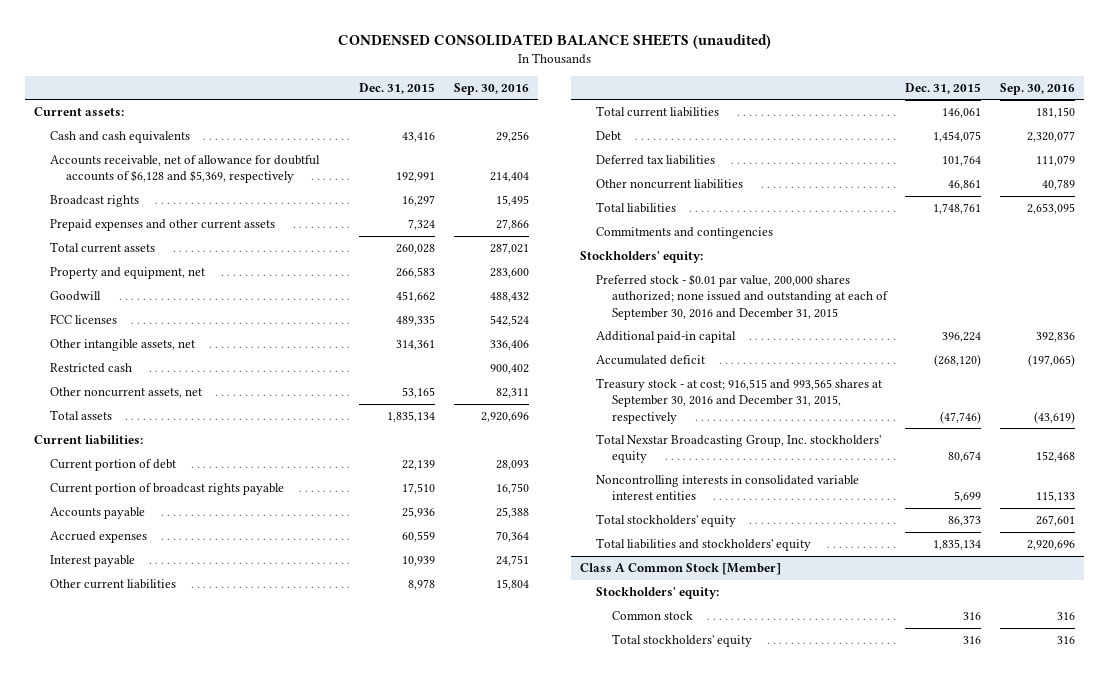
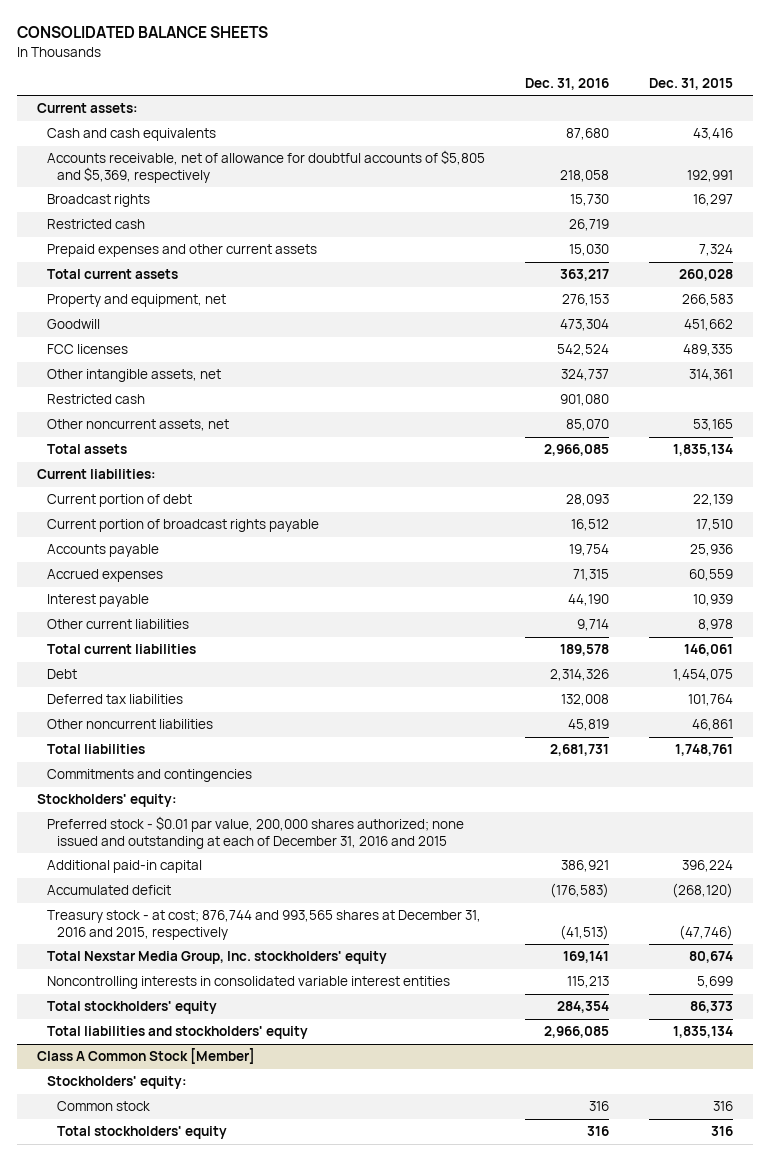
- CONDENSED CONSOLIDATED BALANCE SHEETS (unaudited)
+ CONSOLIDATED BALANCE SHEETS
- | Dec. 31, 2015 | Sep. 30, 2016
+ | Dec. 31, 2016 | Dec. 31, 2015
- Accounts receivable, net of allowance for doubtful accounts of $6,128 and $5,369, respectively | 192,991 | 214,404
+ Accounts receivable, net of allowance for doubtful accounts of $5,805 and $5,369, respectively | 218,058 | 192,991
+ Restricted cash | 26,719 |
- Preferred stock - $0.01 par value, 200,000 shares authorized; none issued and outstanding at each of September 30, 2016 and December 31, 2015
+ Preferred stock - $0.01 par value, 200,000 shares authorized; none issued and outstanding at each of December 31, 2016 and 2015
- Treasury stock - at cost; 916,515 and 993,565 shares at September 30, 2016 and December 31, 2015, respectively | (47,746) | (43,619)
- Total Nexstar Broadcasting Group, Inc. stockholders' equity | 80,674 | 152,468
+ Treasury stock - at cost; 876,744 and 993,565 shares at December 31, 2016 and 2015, respectively | (41,513) | (47,746)
+ Total Nexstar Media Group, Inc. stockholders' equity | 169,141 | 80,674

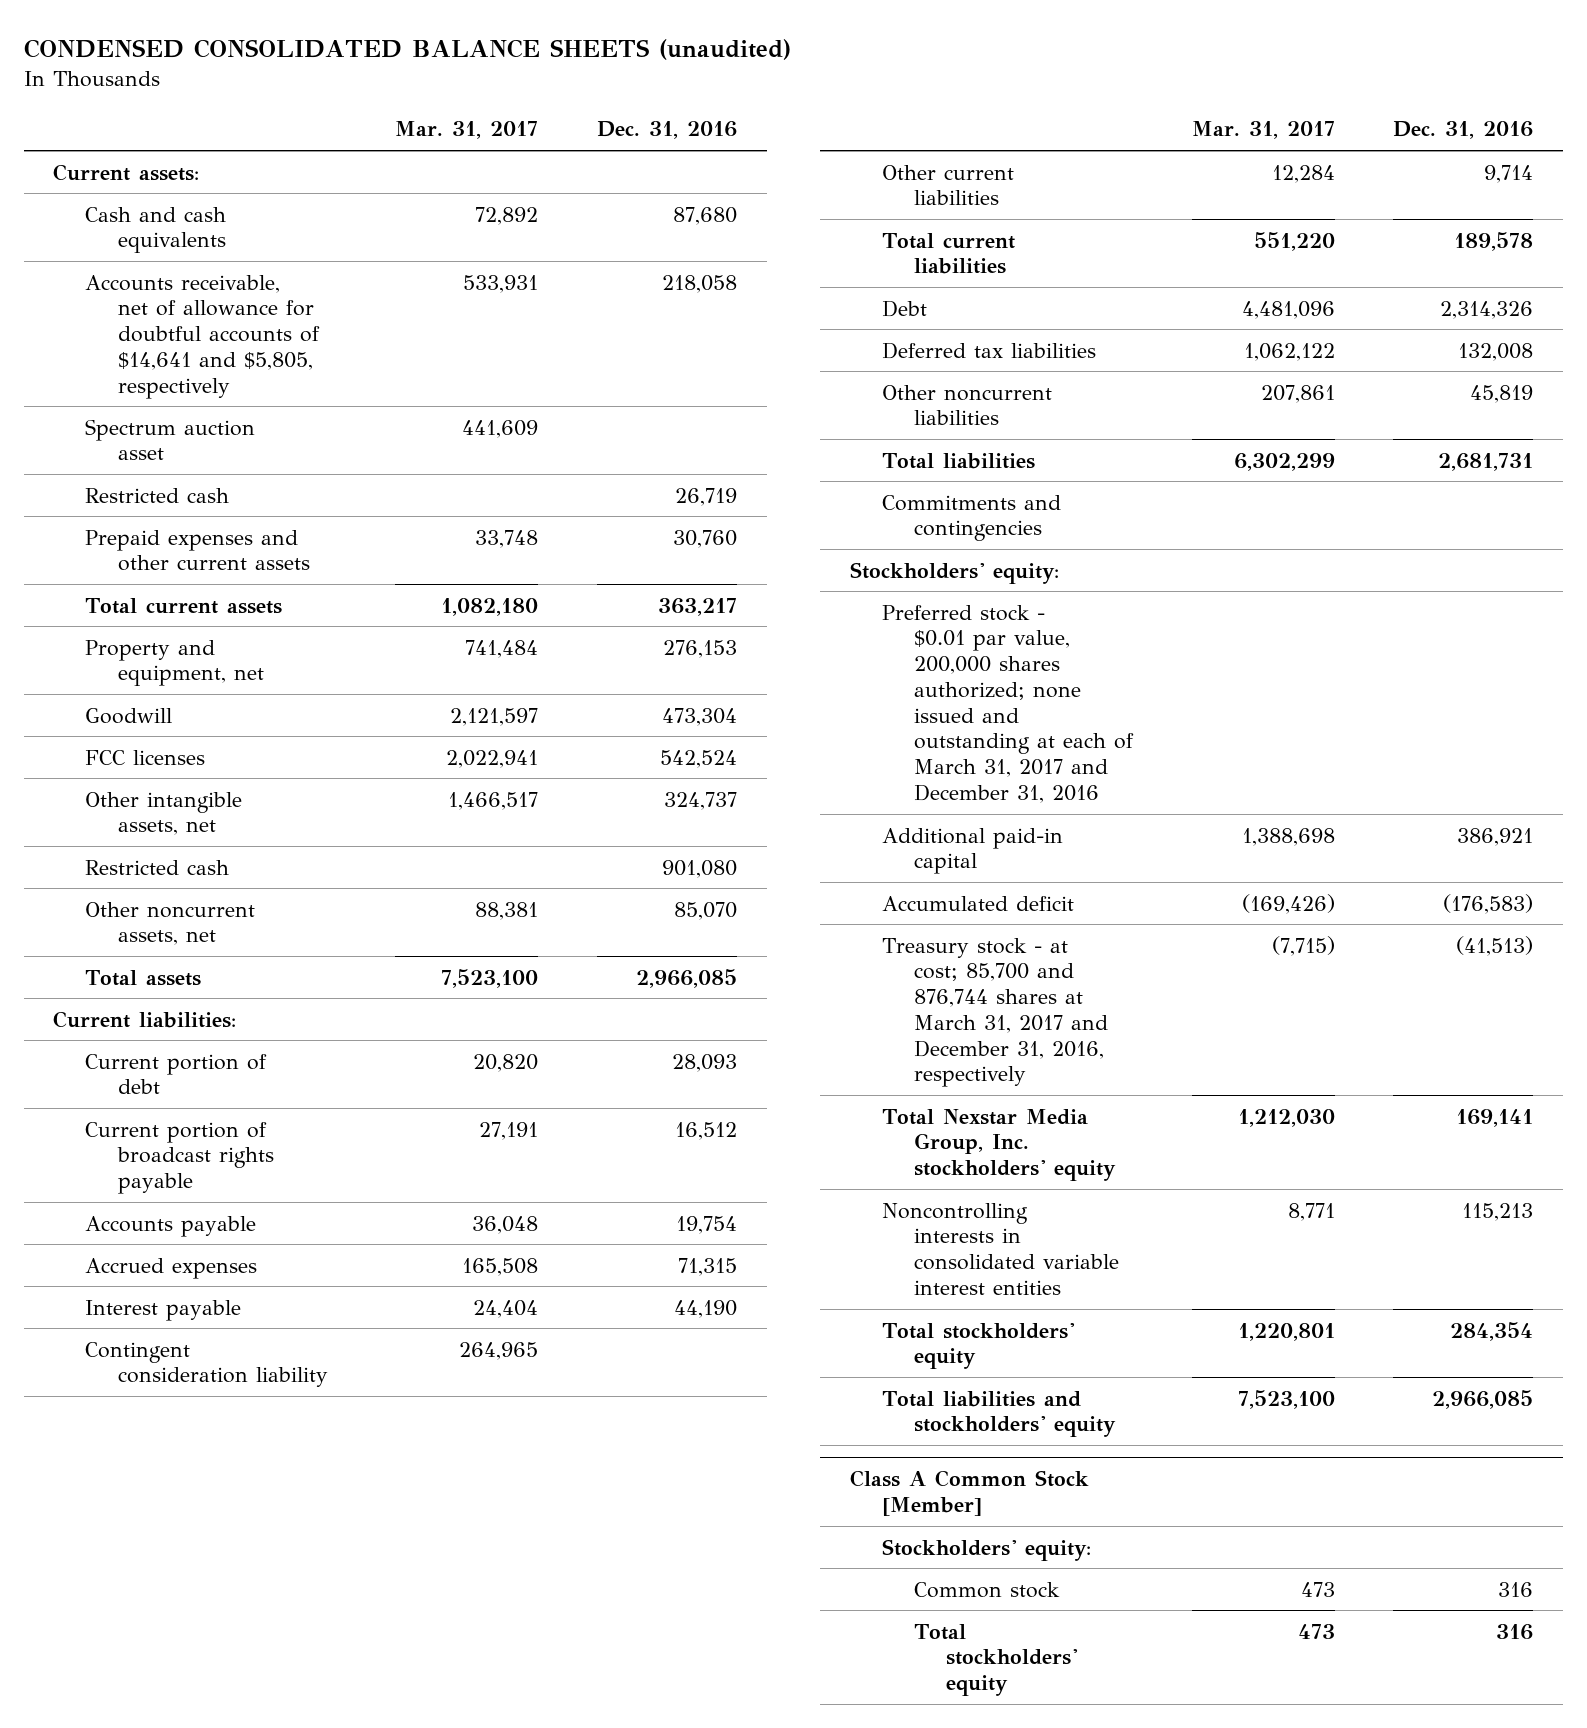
- CONSOLIDATED BALANCE SHEETS
+ CONDENSED CONSOLIDATED BALANCE SHEETS (unaudited)
- | Dec. 31, 2016 | Dec. 31, 2015
+ | Mar. 31, 2017 | Dec. 31, 2016
- Accounts receivable, net of allowance for doubtful accounts of $5,805 and $5,369, respectively | 218,058 | 192,991
- Broadcast rights | 15,730 | 16,297
+ Accounts receivable, net of allowance for doubtful accounts of $14,641 and $5,805, respectively | 533,931 | 218,058
+ Spectrum auction asset | 441,609 |
- Prepaid expenses and other current assets | 15,030 | 7,324
+ Prepaid expenses and other current assets | 33,748 | 30,760
+ Contingent consideration liability | 264,965 |
- Preferred stock - $0.01 par value, 200,000 shares authorized; none issued and outstanding at each of December 31, 2016 and 2015
+ Preferred stock - $0.01 par value, 200,000 shares authorized; none issued and outstanding at each of March 31, 2017 and December 31, 2016
- Treasury stock - at cost; 876,744 and 993,565 shares at December 31, 2016 and 2015, respectively | (41,513) | (47,746)
+ Treasury stock - at cost; 85,700 and 876,744 shares at March 31, 2017 and December 31, 2016, respectively | (7,715) | (41,513)

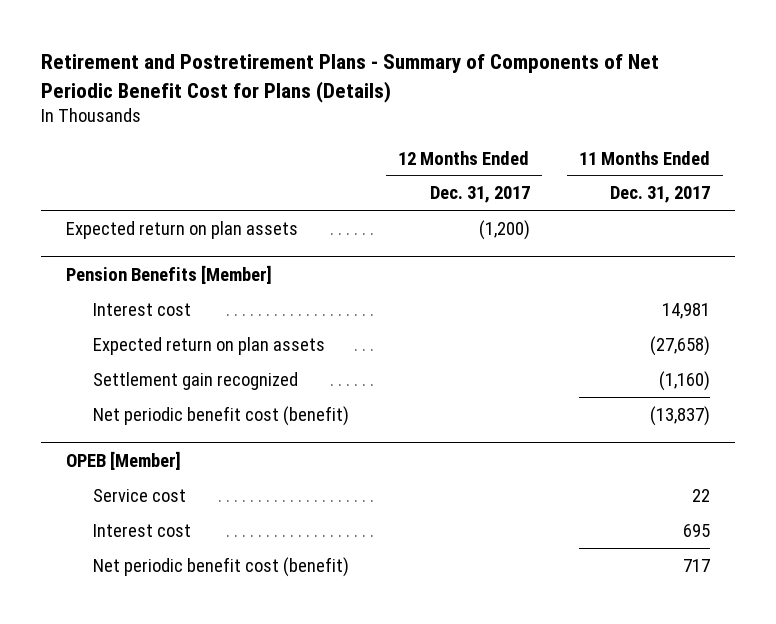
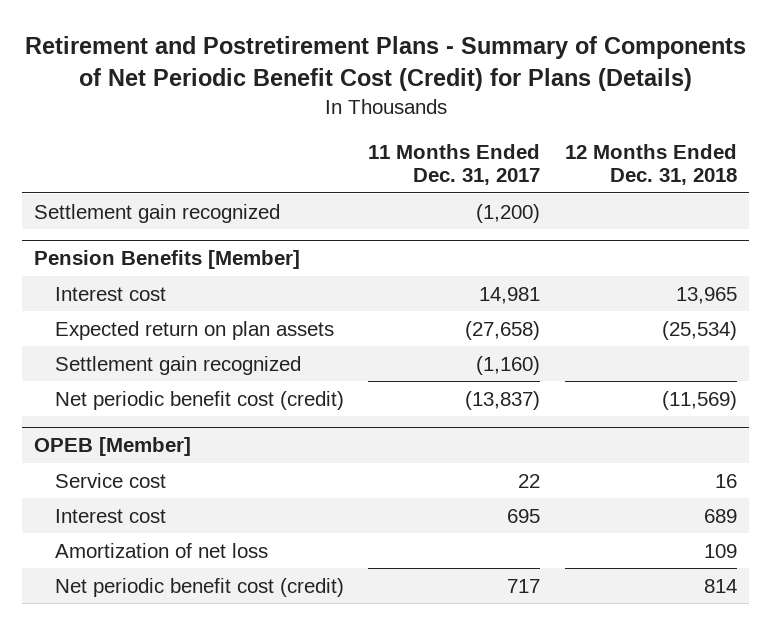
- Retirement and Postretirement Plans - Summary of Components of Net Periodic Benefit Cost for Plans (Details)
+ Retirement and Postretirement Plans - Summary of Components of Net Periodic Benefit Cost (Credit) for Plans (Details)
- | 12 Months Ended Dec. 31, 2017 | 11 Months Ended Dec. 31, 2017
+ | 11 Months Ended Dec. 31, 2017 | 12 Months Ended Dec. 31, 2018
- Expected return on plan assets | (1,200) |
+ Settlement gain recognized | (1,200) |
@ Pension Benefits [Member]
- Net periodic benefit cost (benefit) | | (13,837)
+ Net periodic benefit cost (credit) | (13,837) | (11,569)
@ OPEB [Member]
- Net periodic benefit cost (benefit) | | 717
+ Amortization of net loss | | 109
+ Net periodic benefit cost (credit) | 717 | 814

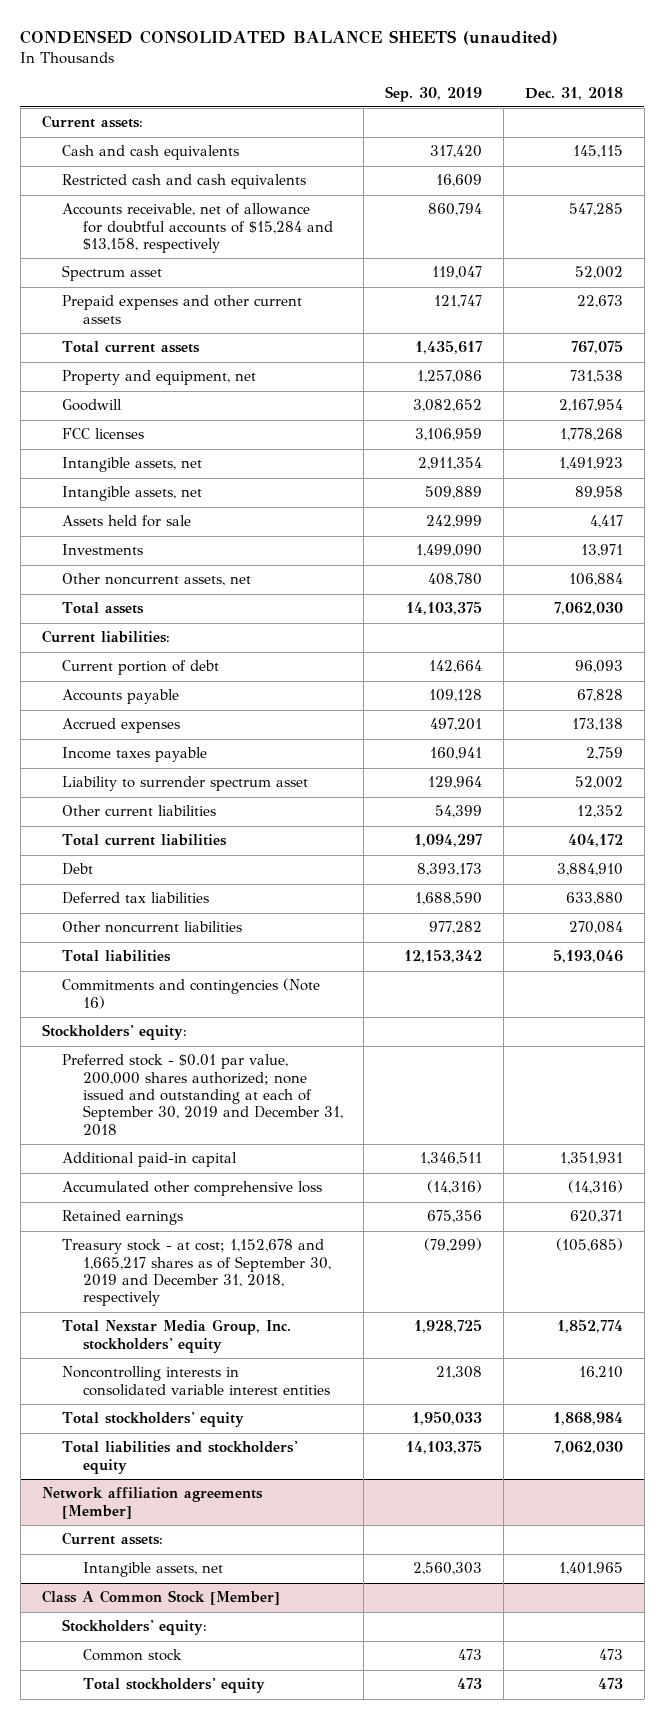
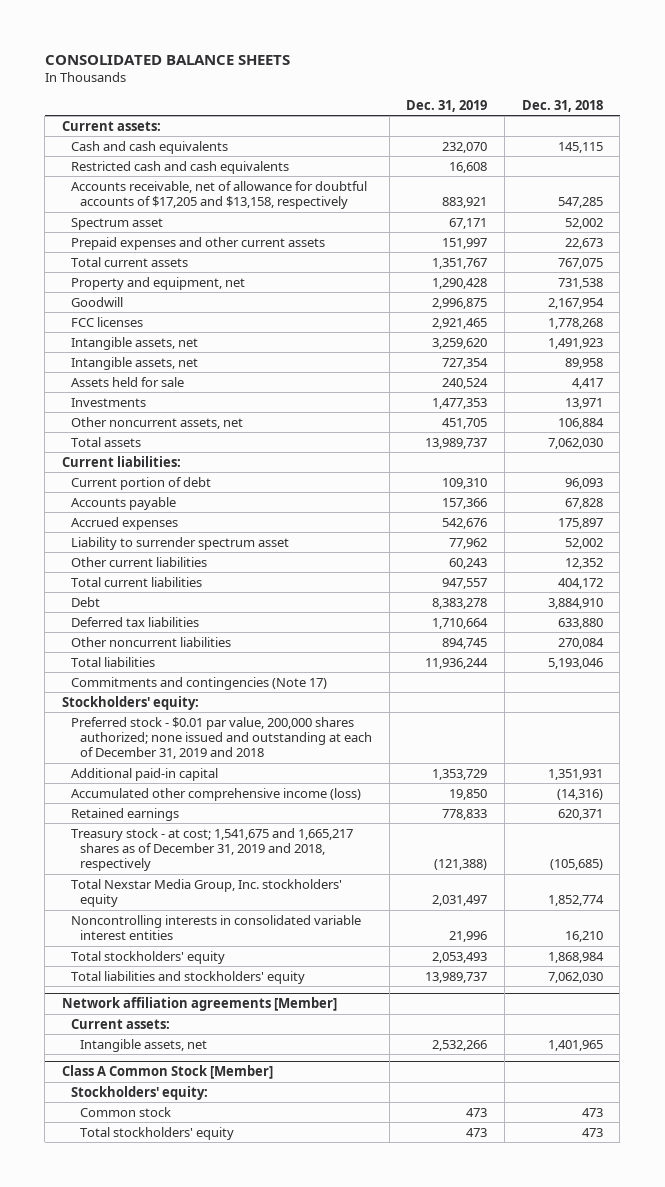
- CONDENSED CONSOLIDATED BALANCE SHEETS (unaudited)
+ CONSOLIDATED BALANCE SHEETS
- | Sep. 30, 2019 | Dec. 31, 2018
+ | Dec. 31, 2019 | Dec. 31, 2018
- Accounts receivable, net of allowance for doubtful accounts of $15,284 and $13,158, respectively | 860,794 | 547,285
+ Accounts receivable, net of allowance for doubtful accounts of $17,205 and $13,158, respectively | 883,921 | 547,285
- Accrued expenses | 497,201 | 173,138
- Income taxes payable | 160,941 | 2,759
+ Accrued expenses | 542,676 | 175,897
- Commitments and contingencies (Note 16)
+ Commitments and contingencies (Note 17)
- Preferred stock - $0.01 par value, 200,000 shares authorized; none issued and outstanding at each of September 30, 2019 and December 31, 2018
+ Preferred stock - $0.01 par value, 200,000 shares authorized; none issued and outstanding at each of December 31, 2019 and 2018
- Accumulated other comprehensive loss | (14,316) | (14,316)
+ Accumulated other comprehensive income (loss) | 19,850 | (14,316)
- Treasury stock - at cost; 1,152,678 and 1,665,217 shares as of September 30, 2019 and December 31, 2018, respectively | (79,299) | (105,685)
+ Treasury stock - at cost; 1,541,675 and 1,665,217 shares as of December 31, 2019 and 2018, respectively | (121,388) | (105,685)

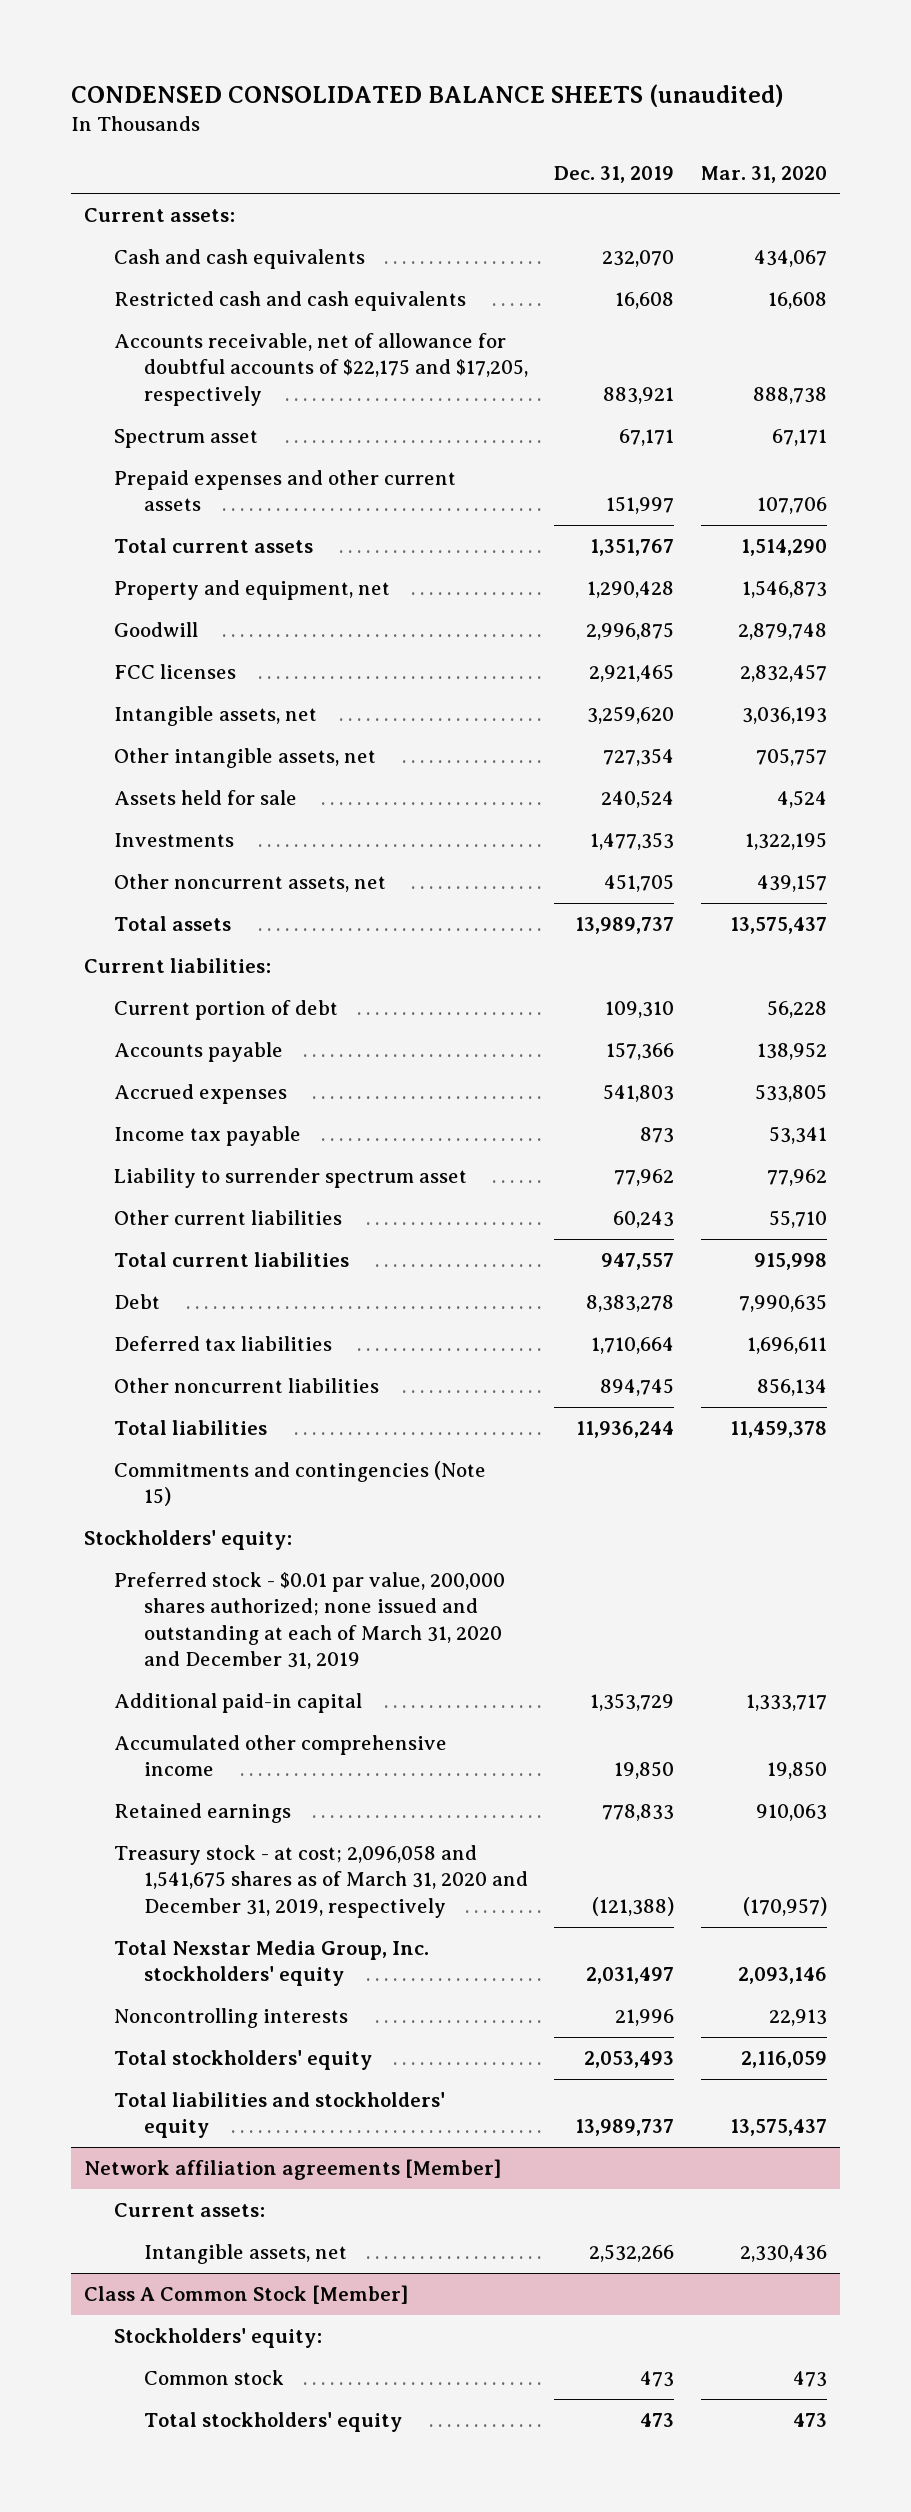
- CONSOLIDATED BALANCE SHEETS
+ CONDENSED CONSOLIDATED BALANCE SHEETS (unaudited)
- | Dec. 31, 2019 | Dec. 31, 2018
+ | Dec. 31, 2019 | Mar. 31, 2020
- Accounts receivable, net of allowance for doubtful accounts of $17,205 and $13,158, respectively | 883,921 | 547,285
+ Accounts receivable, net of allowance for doubtful accounts of $22,175 and $17,205, respectively | 883,921 | 888,738
- Intangible assets, net | 727,354 | 89,958
+ Other intangible assets, net | 727,354 | 705,757
- Accrued expenses | 542,676 | 175,897
+ Accrued expenses | 541,803 | 533,805
+ Income tax payable | 873 | 53,341
- Commitments and contingencies (Note 17)
+ Commitments and contingencies (Note 15)
- Preferred stock - $0.01 par value, 200,000 shares authorized; none issued and outstanding at each of December 31, 2019 and 2018
+ Preferred stock - $0.01 par value, 200,000 shares authorized; none issued and outstanding at each of March 31, 2020 and December 31, 2019
- Accumulated other comprehensive income (loss) | 19,850 | (14,316)
+ Accumulated other comprehensive income | 19,850 | 19,850
- Treasury stock - at cost; 1,541,675 and 1,665,217 shares as of December 31, 2019 and 2018, respectively | (121,388) | (105,685)
+ Treasury stock - at cost; 2,096,058 and 1,541,675 shares as of March 31, 2020 and December 31, 2019, respectively | (121,388) | (170,957)
- Noncontrolling interests in consolidated variable interest entities | 21,996 | 16,210
+ Noncontrolling interests | 21,996 | 22,913

